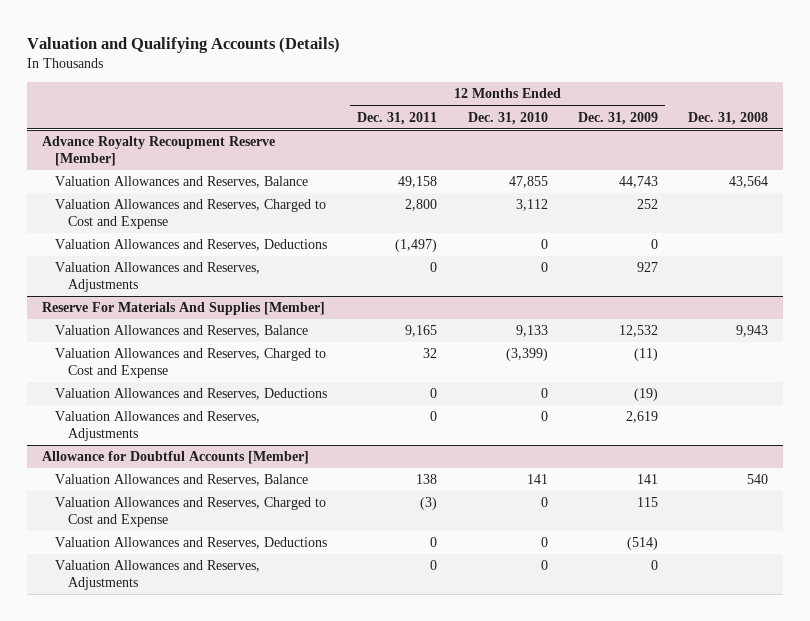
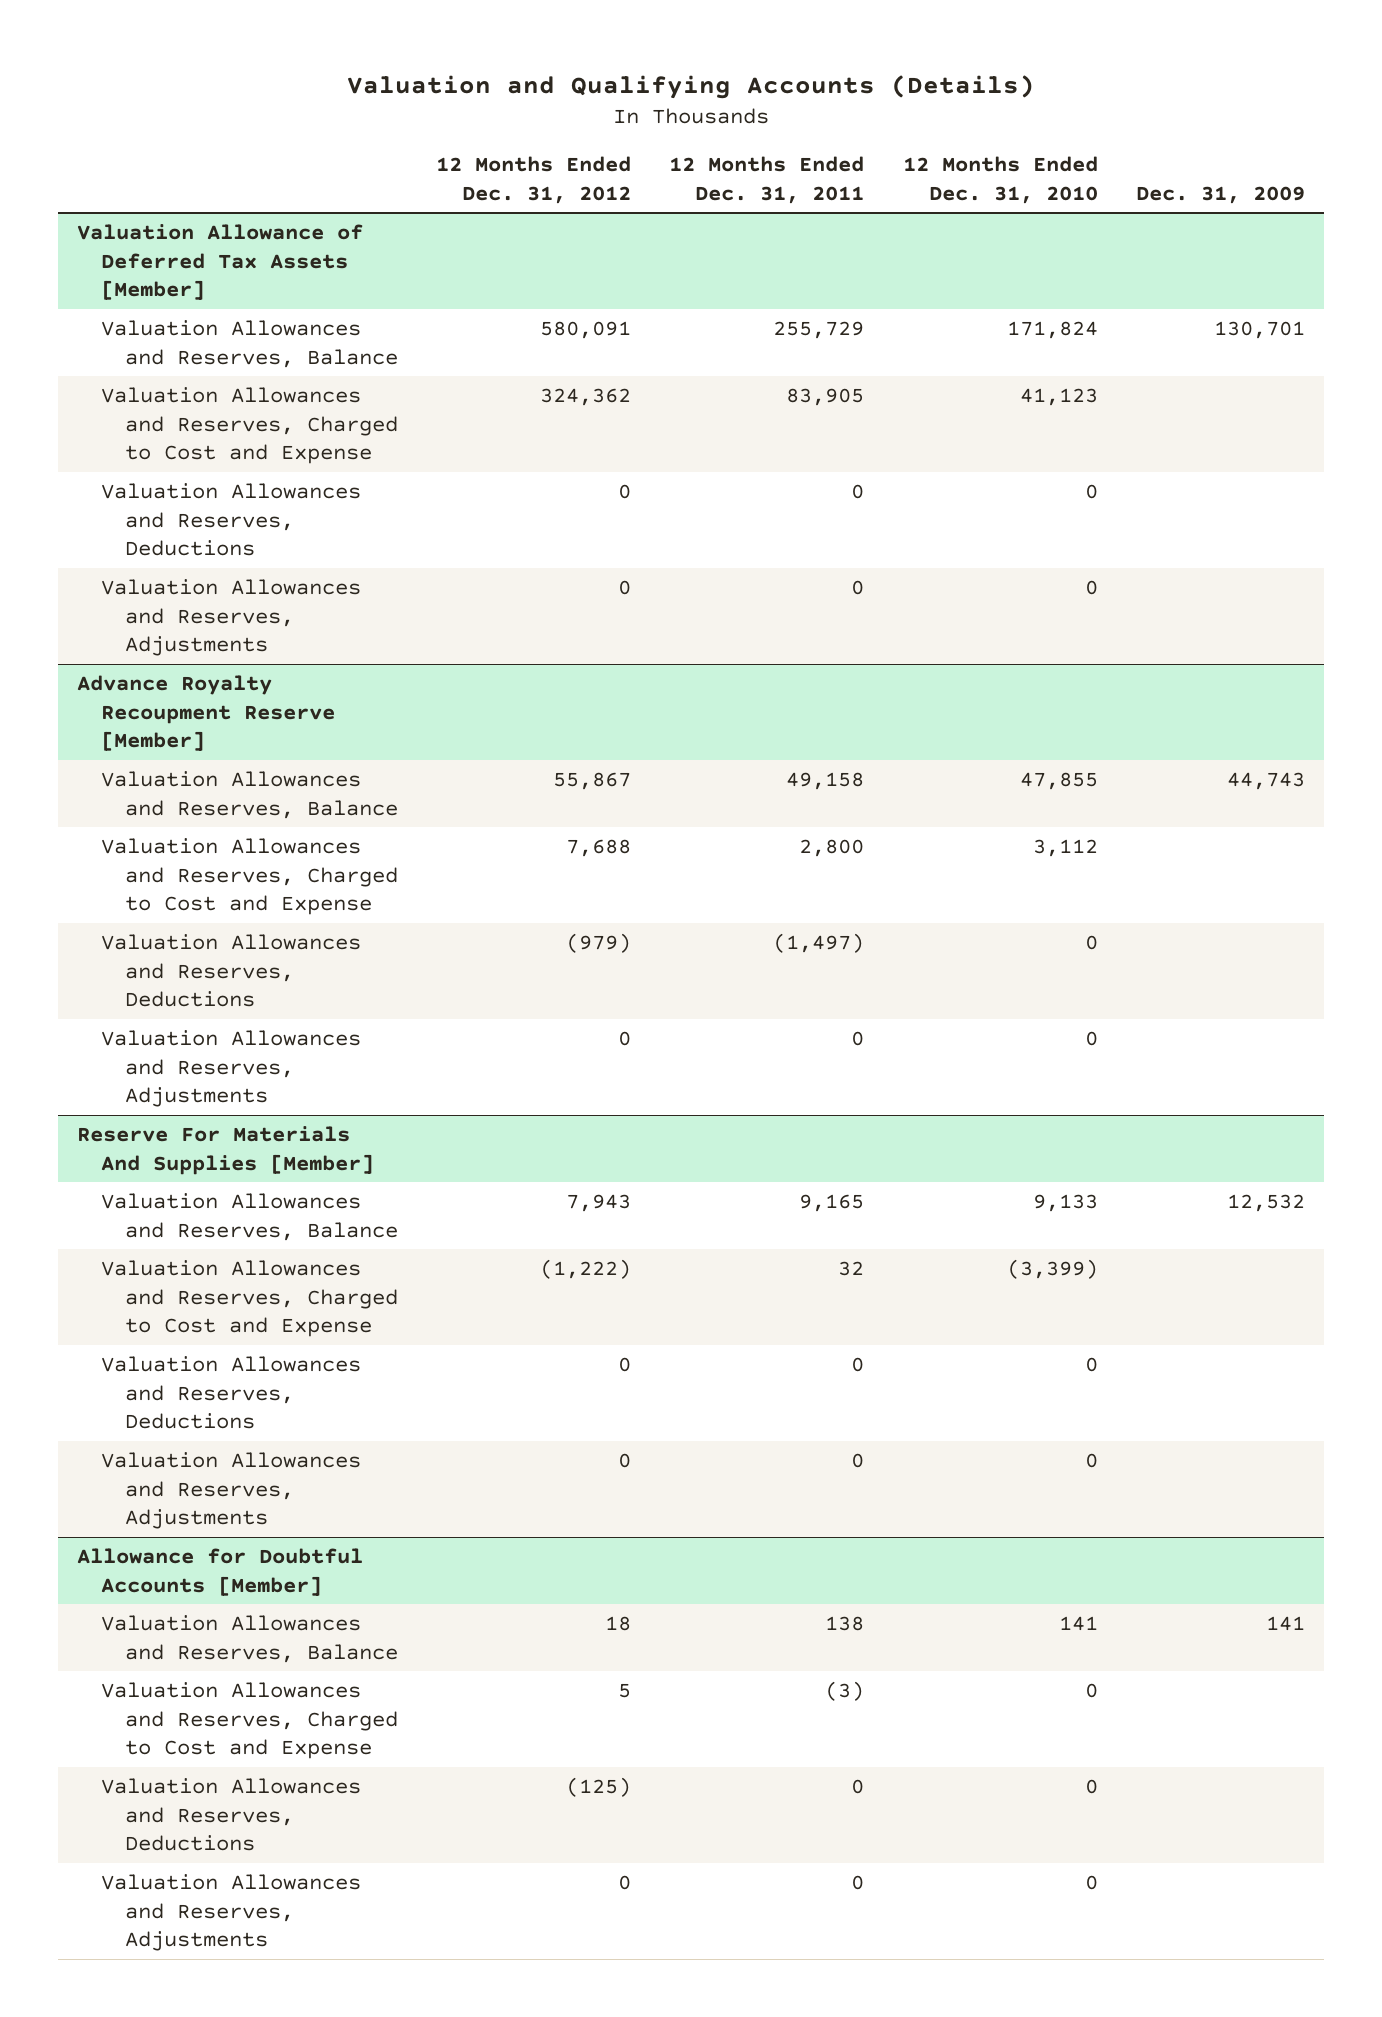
- | 12 Months Ended Dec. 31, 2011 | 12 Months Ended Dec. 31, 2010 | 12 Months Ended Dec. 31, 2009 | Dec. 31, 2008
+ | 12 Months Ended Dec. 31, 2012 | 12 Months Ended Dec. 31, 2011 | 12 Months Ended Dec. 31, 2010 | Dec. 31, 2009
+ Valuation Allowance of Deferred Tax Assets [Member]
+ Valuation Allowances and Reserves, Balance | 580,091 | 255,729 | 171,824 | 130,701
+ Valuation Allowances and Reserves, Charged to Cost and Expense | 324,362 | 83,905 | 41,123 |
+ Valuation Allowances and Reserves, Deductions | 0 | 0 | 0 |
+ Valuation Allowances and Reserves, Adjustments | 0 | 0 | 0 |

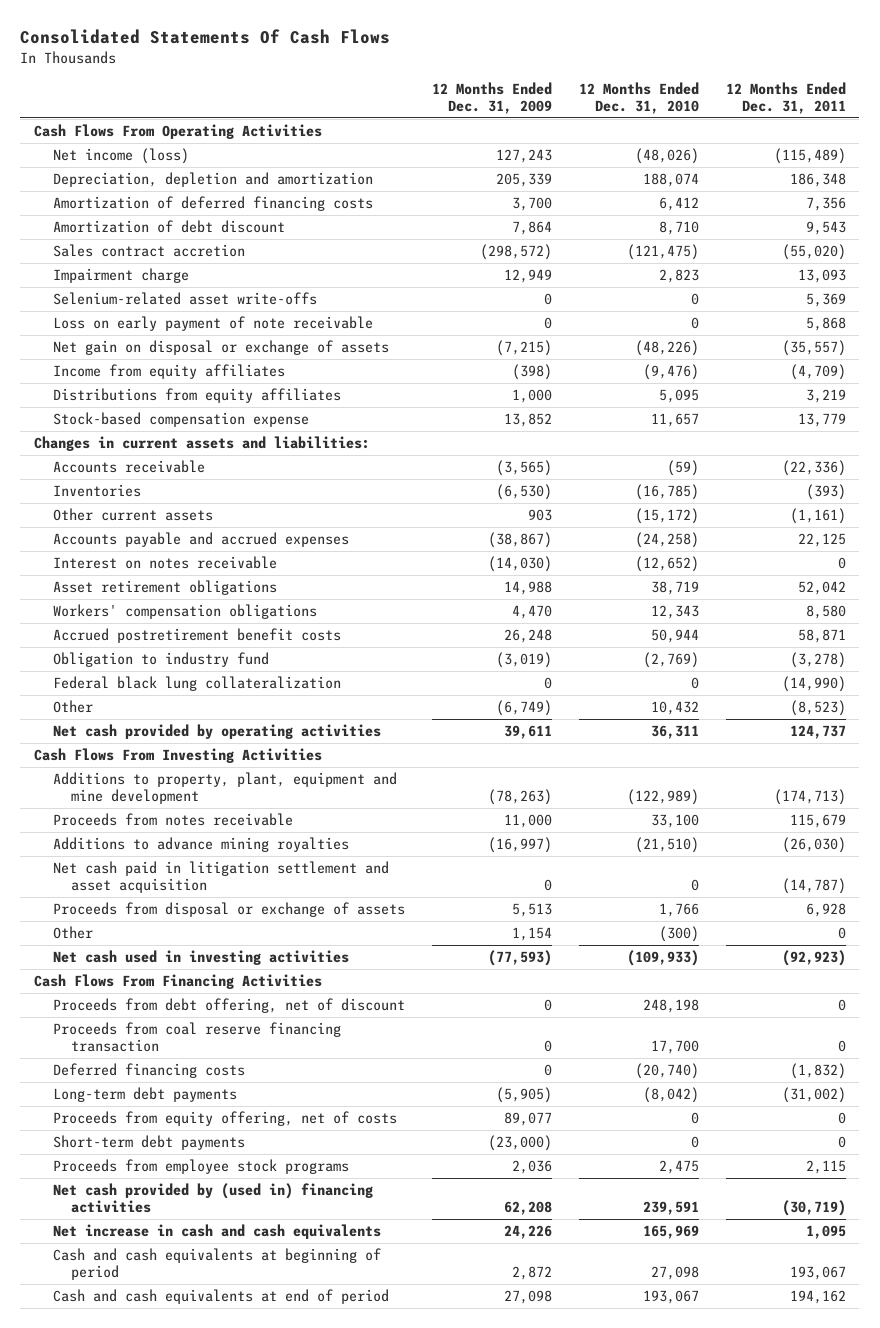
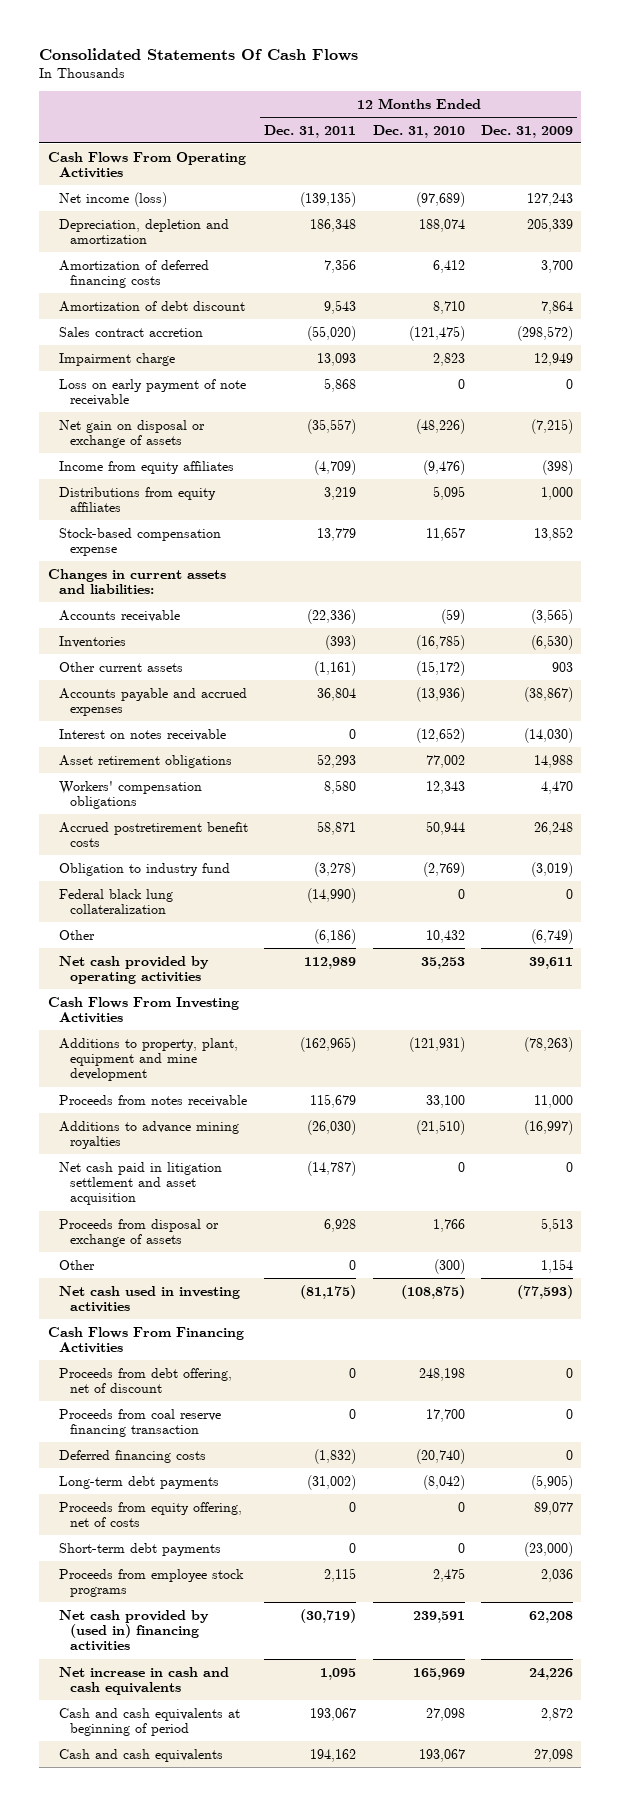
- | 12 Months Ended Dec. 31, 2009 | 12 Months Ended Dec. 31, 2010 | 12 Months Ended Dec. 31, 2011
+ | 12 Months Ended Dec. 31, 2011 | 12 Months Ended Dec. 31, 2010 | 12 Months Ended Dec. 31, 2009
- Net income (loss) | 127,243 | (48,026) | (115,489)
+ Net income (loss) | (139,135) | (97,689) | 127,243
- Selenium-related asset write-offs | 0 | 0 | 5,369
- Accounts payable and accrued expenses | (38,867) | (24,258) | 22,125
+ Accounts payable and accrued expenses | 36,804 | (13,936) | (38,867)
- Asset retirement obligations | 14,988 | 38,719 | 52,042
+ Asset retirement obligations | 52,293 | 77,002 | 14,988
- Other | (6,749) | 10,432 | (8,523)
- Net cash provided by operating activities | 39,611 | 36,311 | 124,737
+ Other | (6,186) | 10,432 | (6,749)
+ Net cash provided by operating activities | 112,989 | 35,253 | 39,611
- Additions to property, plant, equipment and mine development | (78,263) | (122,989) | (174,713)
+ Additions to property, plant, equipment and mine development | (162,965) | (121,931) | (78,263)
- Net cash used in investing activities | (77,593) | (109,933) | (92,923)
+ Net cash used in investing activities | (81,175) | (108,875) | (77,593)
- Cash and cash equivalents at end of period | 27,098 | 193,067 | 194,162
+ Cash and cash equivalents | 194,162 | 193,067 | 27,098

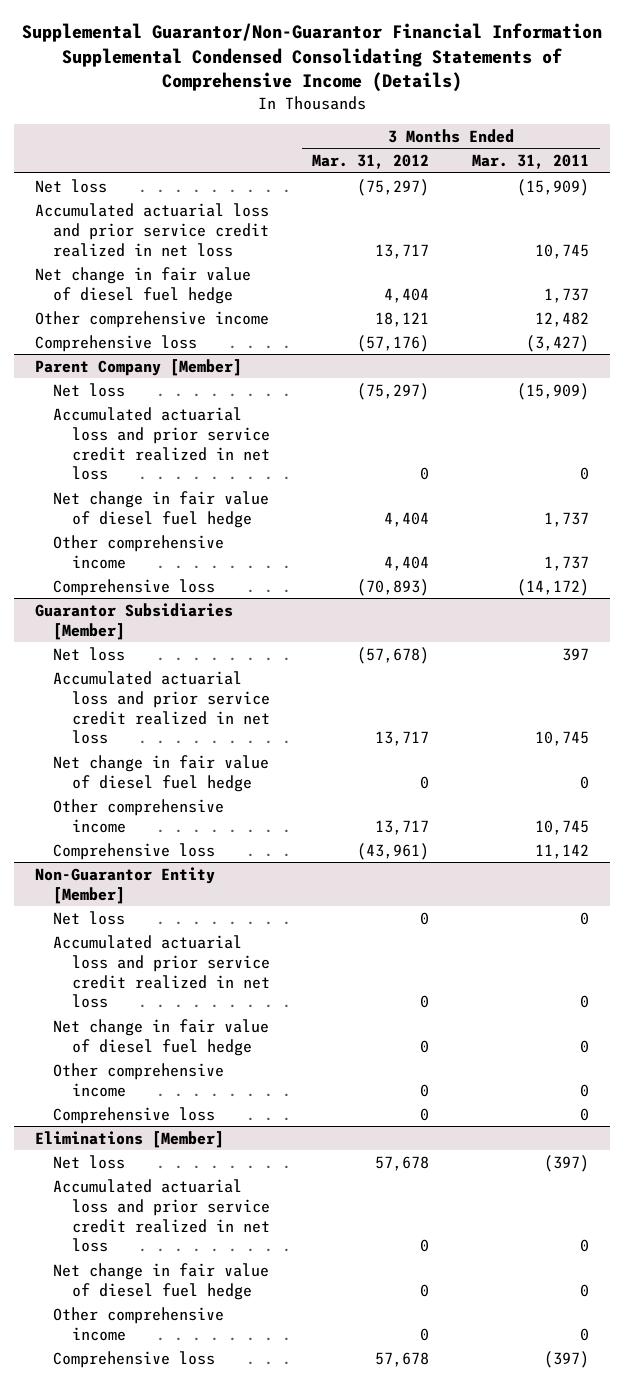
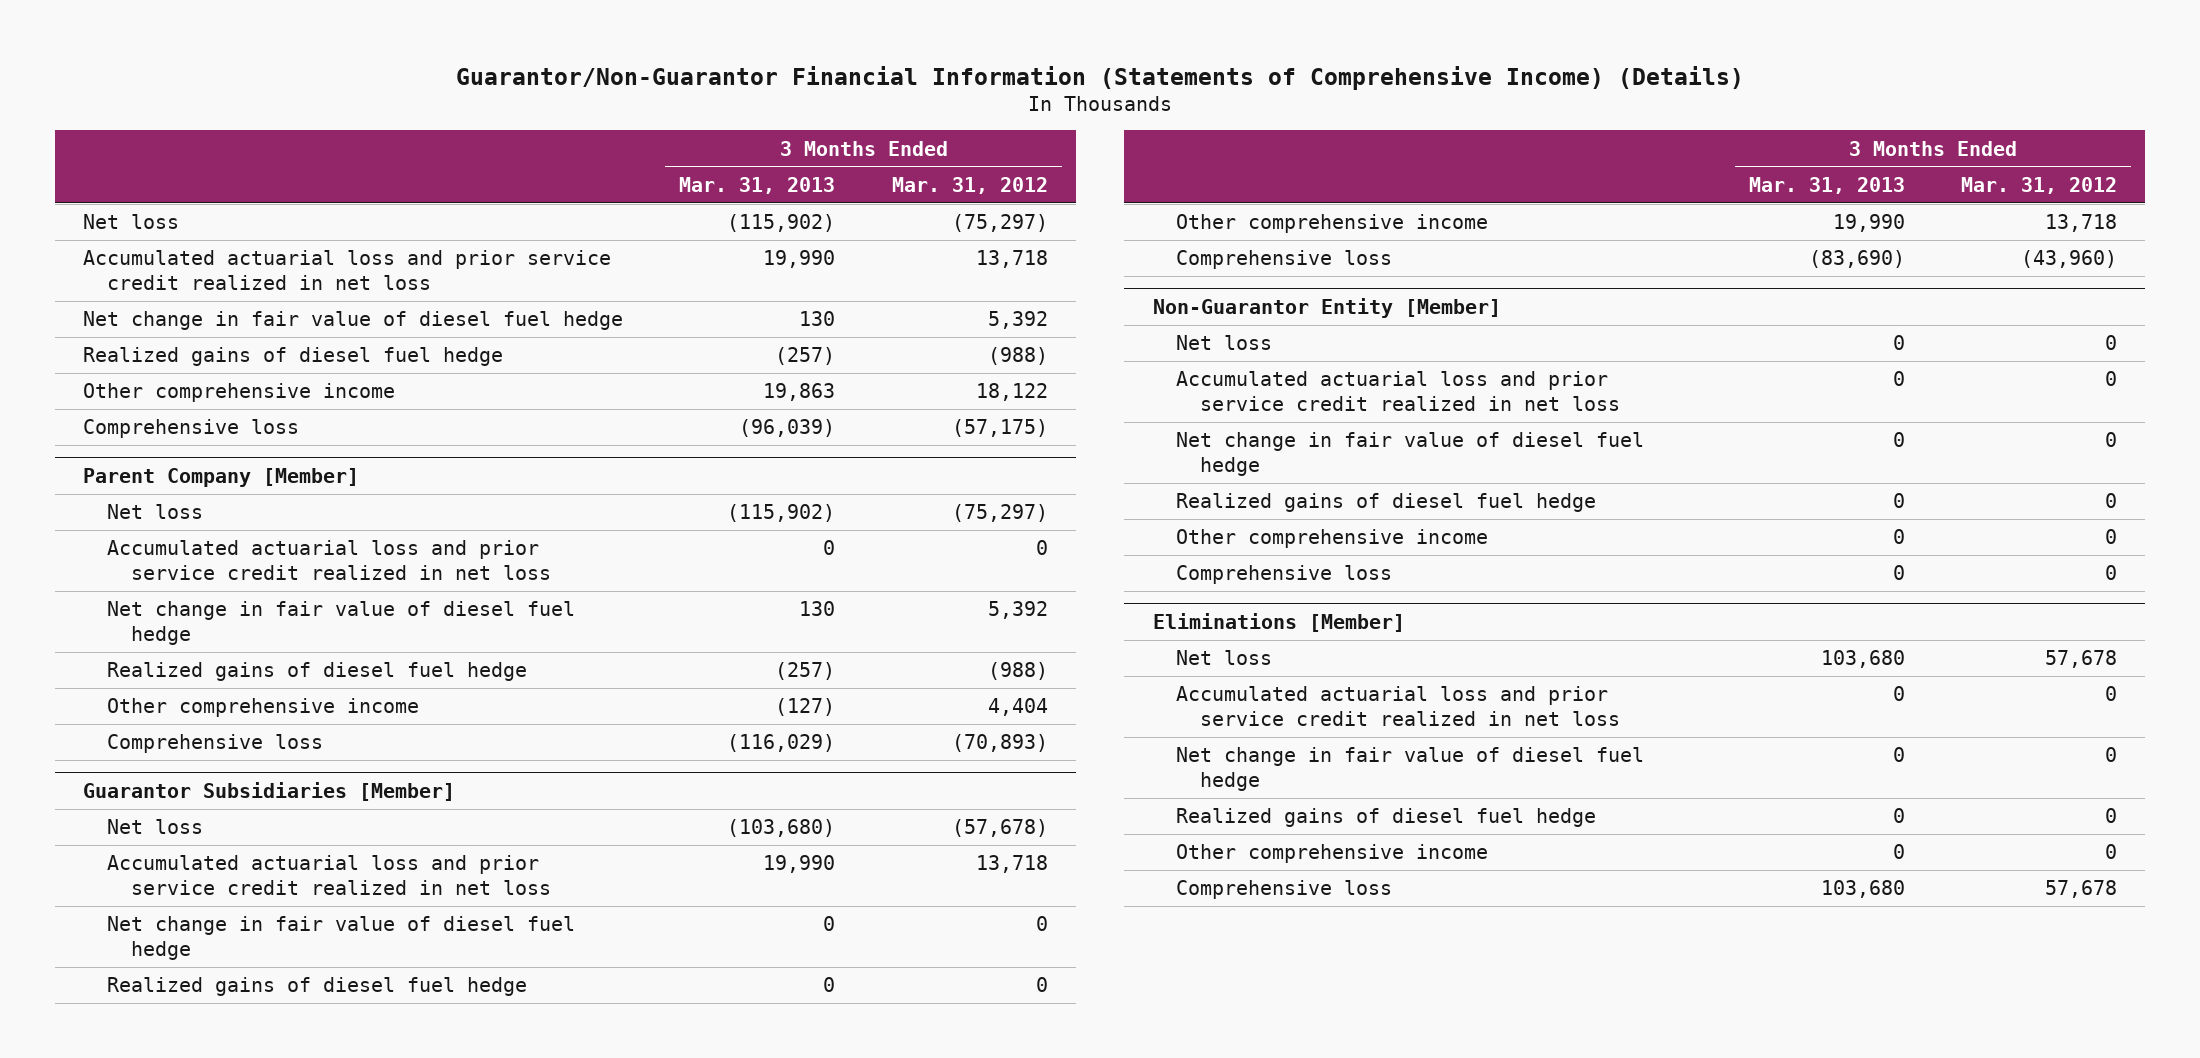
- Supplemental Guarantor/Non-Guarantor Financial Information Supplemental Condensed Consolidating Statements of Comprehensive Income (Details)
+ Guarantor/Non-Guarantor Financial Information (Statements of Comprehensive Income) (Details)
- | 3 Months Ended Mar. 31, 2012 | 3 Months Ended Mar. 31, 2011
+ | 3 Months Ended Mar. 31, 2013 | 3 Months Ended Mar. 31, 2012
- Accumulated actuarial loss and prior service credit realized in net loss | 13,717 | 10,745
- Net change in fair value of diesel fuel hedge | 4,404 | 1,737
- Other comprehensive income | 18,121 | 12,482
- Comprehensive loss | (57,176) | (3,427)
+ Accumulated actuarial loss and prior service credit realized in net loss | 19,990 | 13,718
+ Net change in fair value of diesel fuel hedge | 130 | 5,392
+ Realized gains of diesel fuel hedge | (257) | (988)
+ Other comprehensive income | 19,863 | 18,122
+ Comprehensive loss | (96,039) | (57,175)
@ Parent Company [Member]
- Net change in fair value of diesel fuel hedge | 4,404 | 1,737
+ Net change in fair value of diesel fuel hedge | 130 | 5,392
+ Realized gains of diesel fuel hedge | (257) | (988)
@ Guarantor Subsidiaries [Member]
- Accumulated actuarial loss and prior service credit realized in net loss | 13,717 | 10,745
+ Accumulated actuarial loss and prior service credit realized in net loss | 19,990 | 13,718
- Other comprehensive income | 13,717 | 10,745
- Comprehensive loss | (43,961) | 11,142
+ Realized gains of diesel fuel hedge | 0 | 0
+ Other comprehensive income | 19,990 | 13,718
+ Comprehensive loss | (83,690) | (43,960)
@ Non-Guarantor Entity [Member]
+ Realized gains of diesel fuel hedge | 0 | 0
@ Eliminations [Member]
+ Realized gains of diesel fuel hedge | 0 | 0

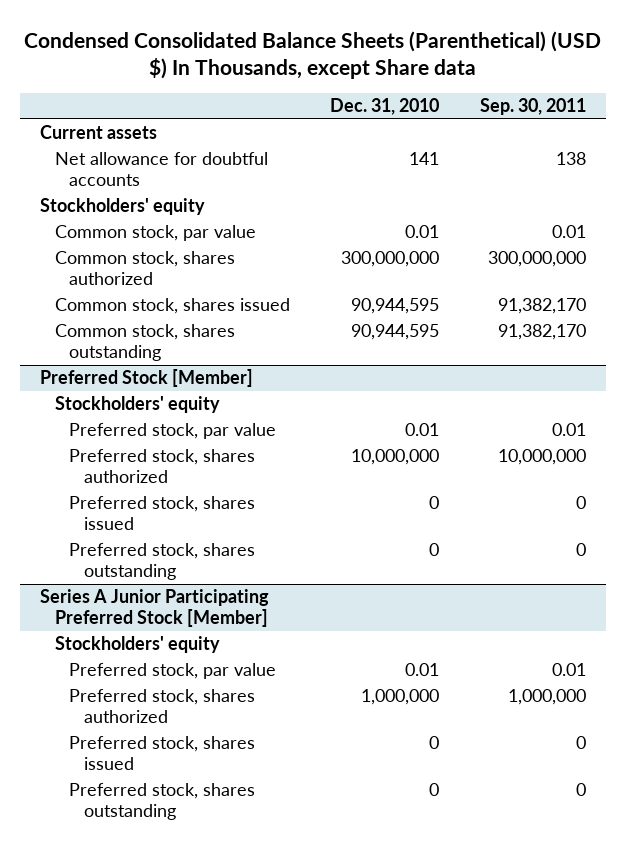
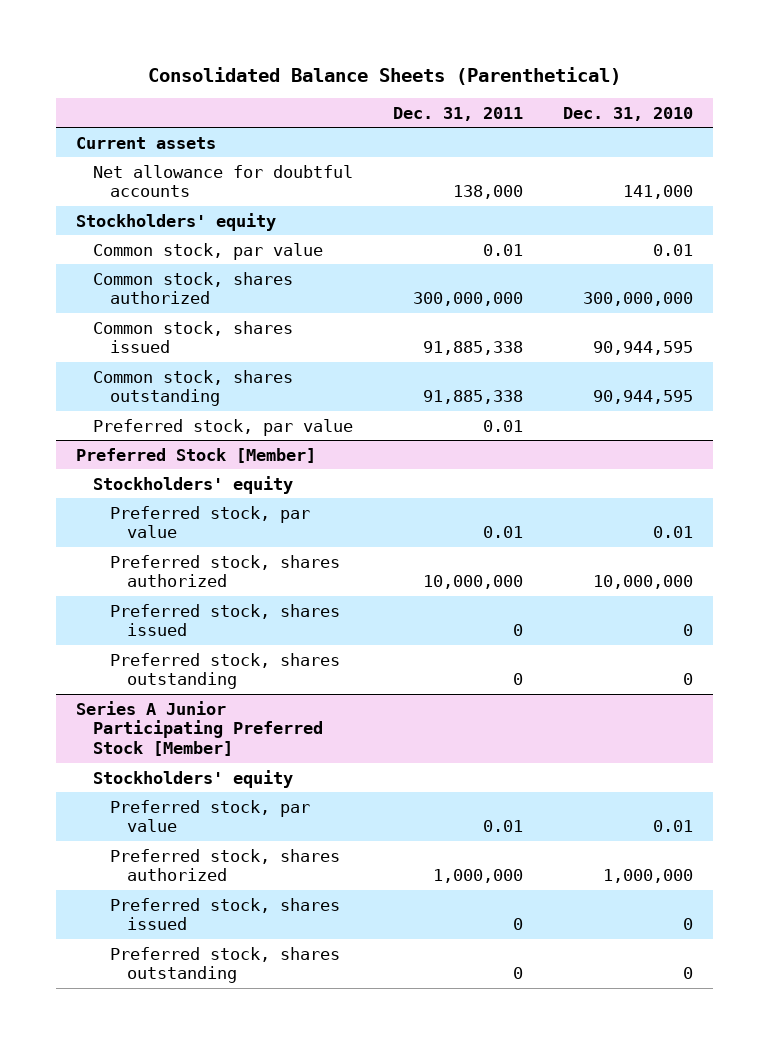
- Condensed Consolidated Balance Sheets (Parenthetical) (USD $) In Thousands, except Share data
+ Consolidated Balance Sheets (Parenthetical)
- | Dec. 31, 2010 | Sep. 30, 2011
+ | Dec. 31, 2011 | Dec. 31, 2010
- Net allowance for doubtful accounts | 141 | 138
+ Net allowance for doubtful accounts | 138,000 | 141,000
+ Preferred stock, par value | 0.01 |

